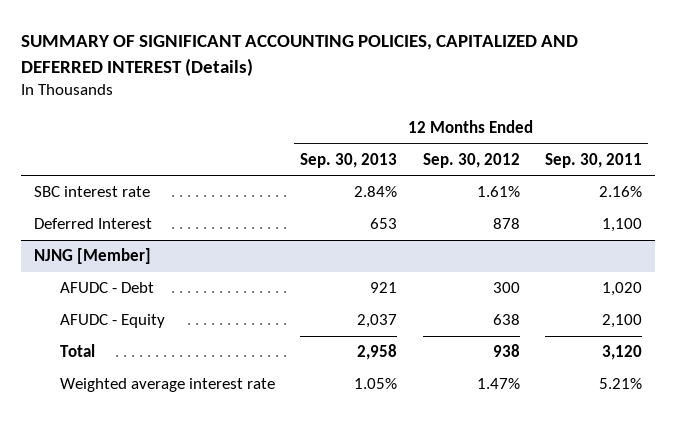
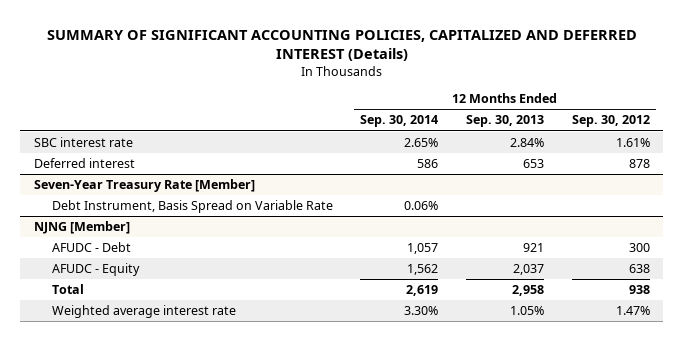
- | 12 Months Ended Sep. 30, 2013 | 12 Months Ended Sep. 30, 2012 | 12 Months Ended Sep. 30, 2011
+ | 12 Months Ended Sep. 30, 2014 | 12 Months Ended Sep. 30, 2013 | 12 Months Ended Sep. 30, 2012
- Deferred Interest | 653 | 878 | 1,100
+ Deferred interest | 586 | 653 | 878
+ Seven-Year Treasury Rate [Member]
+ Debt Instrument, Basis Spread on Variable Rate | 0.06% | |

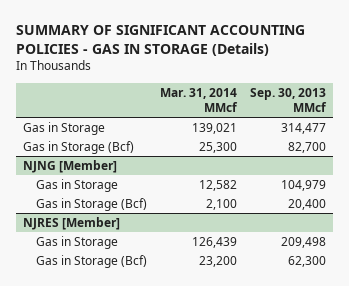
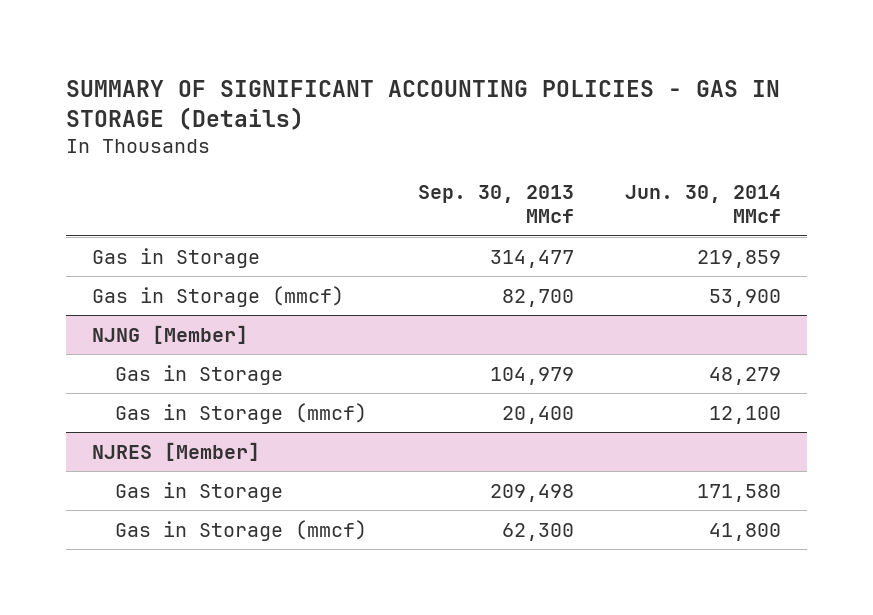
- | Mar. 31, 2014 MMcf | Sep. 30, 2013 MMcf
+ | Sep. 30, 2013 MMcf | Jun. 30, 2014 MMcf
- Gas in Storage (Bcf) | 25,300 | 82,700
+ Gas in Storage (mmcf) | 82,700 | 53,900
@ NJNG [Member]
- Gas in Storage (Bcf) | 2,100 | 20,400
+ Gas in Storage (mmcf) | 20,400 | 12,100
@ NJRES [Member]
- Gas in Storage (Bcf) | 23,200 | 62,300
+ Gas in Storage (mmcf) | 62,300 | 41,800

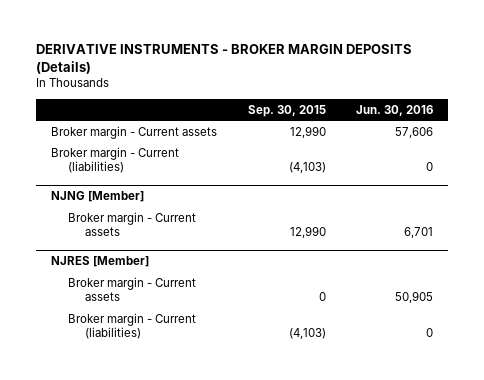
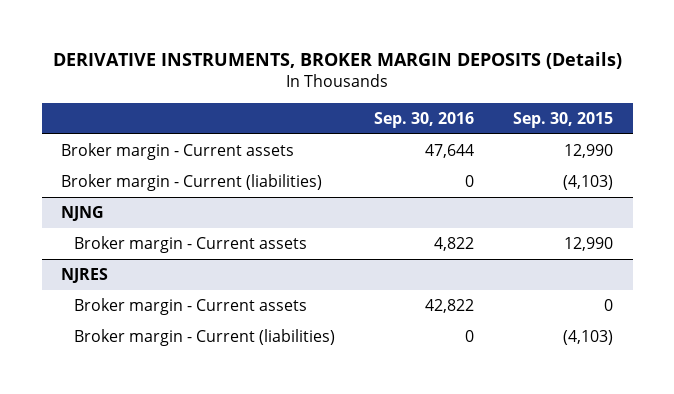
- DERIVATIVE INSTRUMENTS - BROKER MARGIN DEPOSITS (Details)
+ DERIVATIVE INSTRUMENTS, BROKER MARGIN DEPOSITS (Details)
- | Sep. 30, 2015 | Jun. 30, 2016
+ | Sep. 30, 2016 | Sep. 30, 2015
- NJNG [Member]
+ NJNG
- NJRES [Member]
+ NJRES

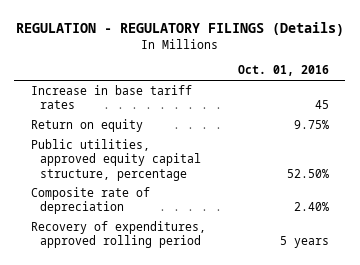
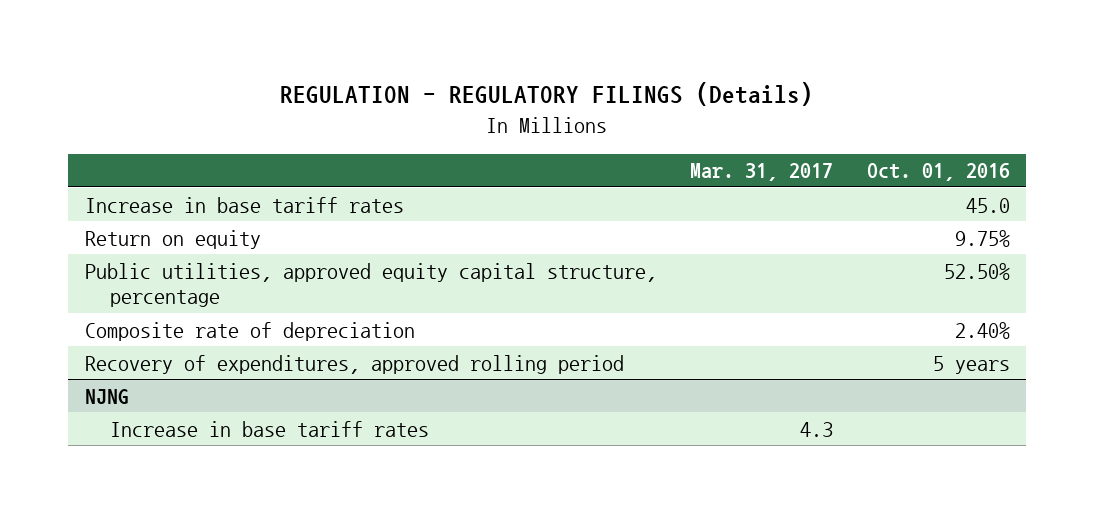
- | Oct. 01, 2016
+ | Mar. 31, 2017 | Oct. 01, 2016
- Increase in base tariff rates | 45
+ Increase in base tariff rates | | 45.0
+ NJNG
+ Increase in base tariff rates | 4.3 |

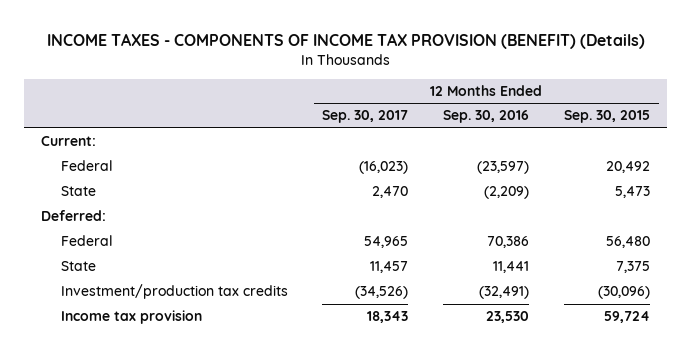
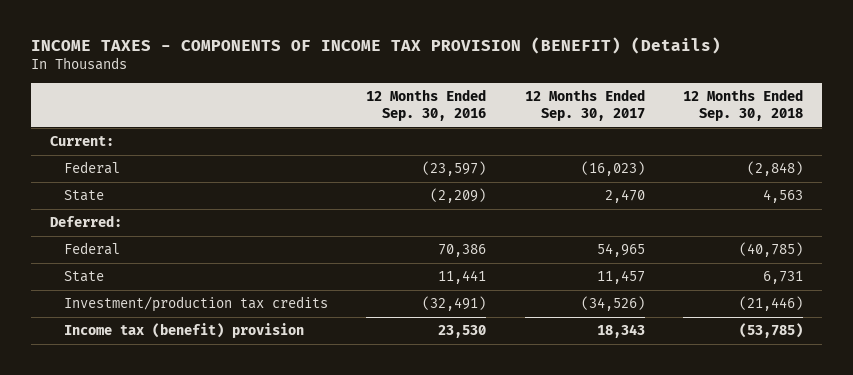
- | 12 Months Ended Sep. 30, 2017 | 12 Months Ended Sep. 30, 2016 | 12 Months Ended Sep. 30, 2015
+ | 12 Months Ended Sep. 30, 2016 | 12 Months Ended Sep. 30, 2017 | 12 Months Ended Sep. 30, 2018
- Income tax provision | 18,343 | 23,530 | 59,724
+ Income tax (benefit) provision | 23,530 | 18,343 | (53,785)

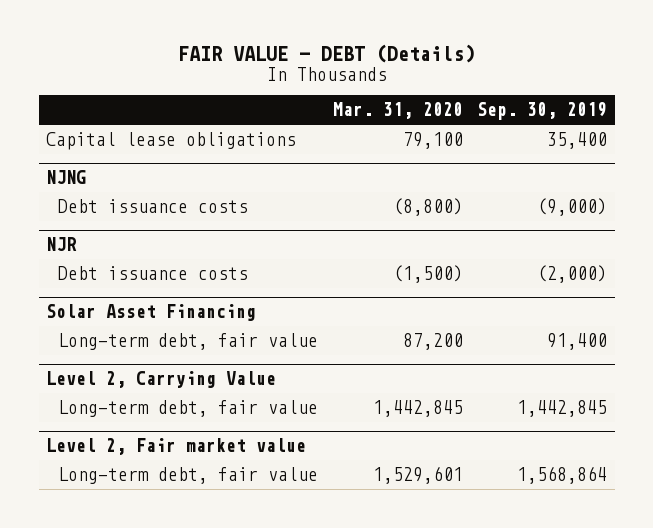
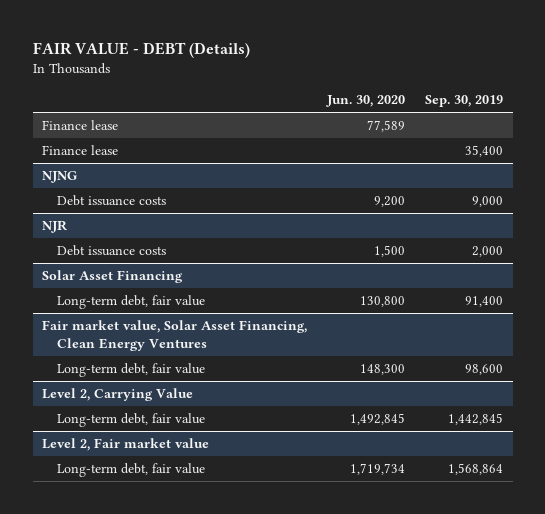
- | Mar. 31, 2020 | Sep. 30, 2019
+ | Jun. 30, 2020 | Sep. 30, 2019
- Capital lease obligations | 79,100 | 35,400
+ Finance lease | 77,589 |
+ Finance lease | | 35,400
@ NJNG
- Debt issuance costs | (8,800) | (9,000)
+ Debt issuance costs | 9,200 | 9,000
@ NJR
- Debt issuance costs | (1,500) | (2,000)
+ Debt issuance costs | 1,500 | 2,000
+ Fair market value, Solar Asset Financing, Clean Energy Ventures
+ Long-term debt, fair value | 148,300 | 98,600

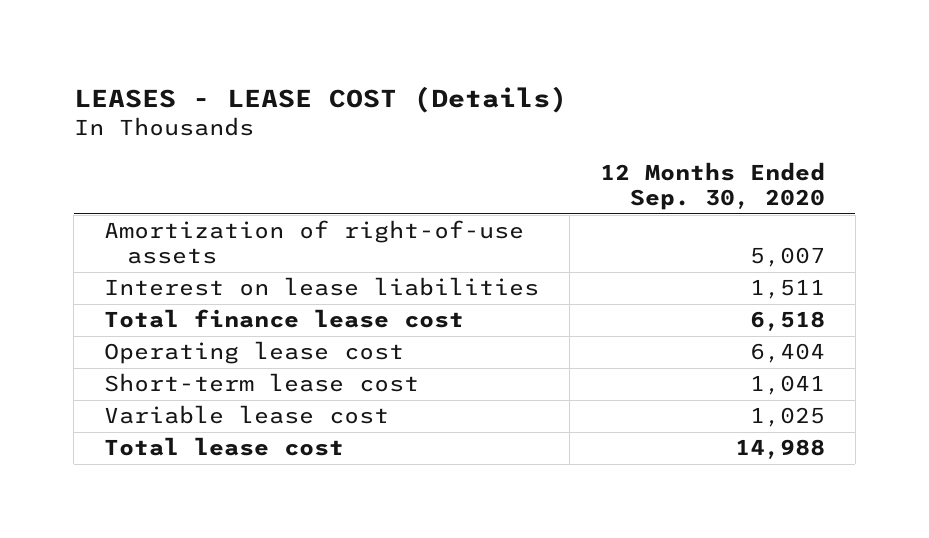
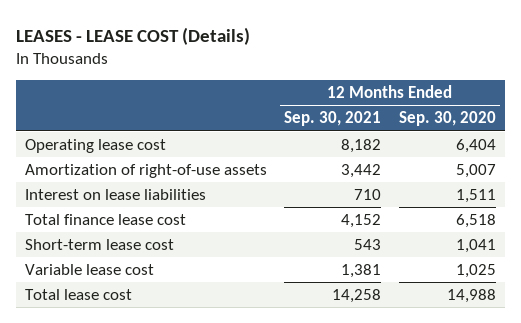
- | 12 Months Ended Sep. 30, 2020
+ | 12 Months Ended Sep. 30, 2021 | 12 Months Ended Sep. 30, 2020
moved up: Operating lease cost | 8,182 | 6,404

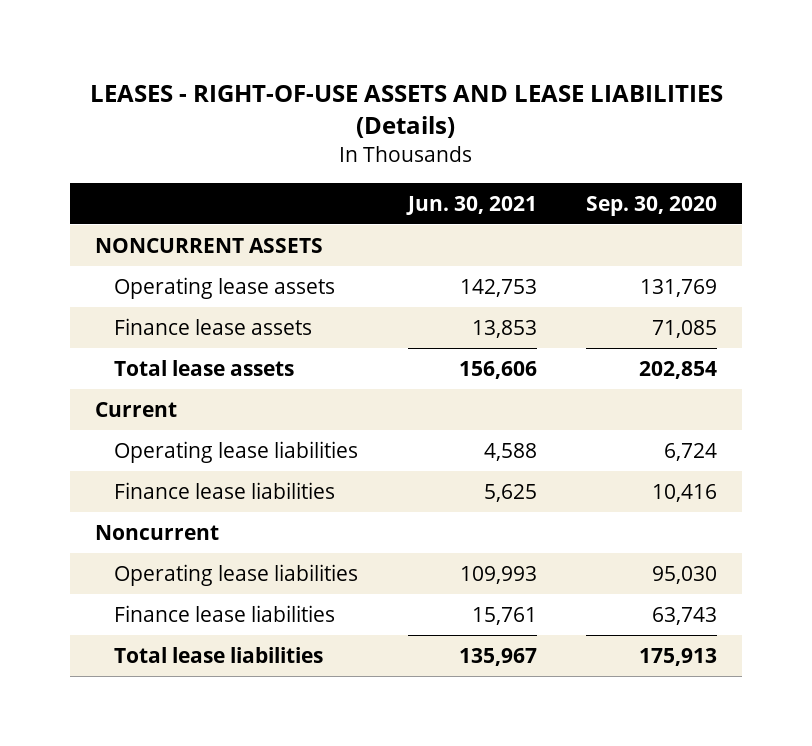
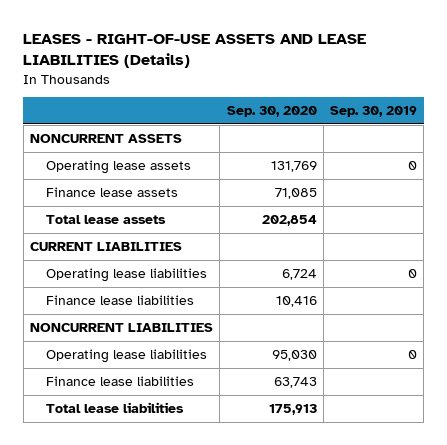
- | Jun. 30, 2021 | Sep. 30, 2020
+ | Sep. 30, 2020 | Sep. 30, 2019
- Current
+ CURRENT LIABILITIES
- Noncurrent
+ NONCURRENT LIABILITIES

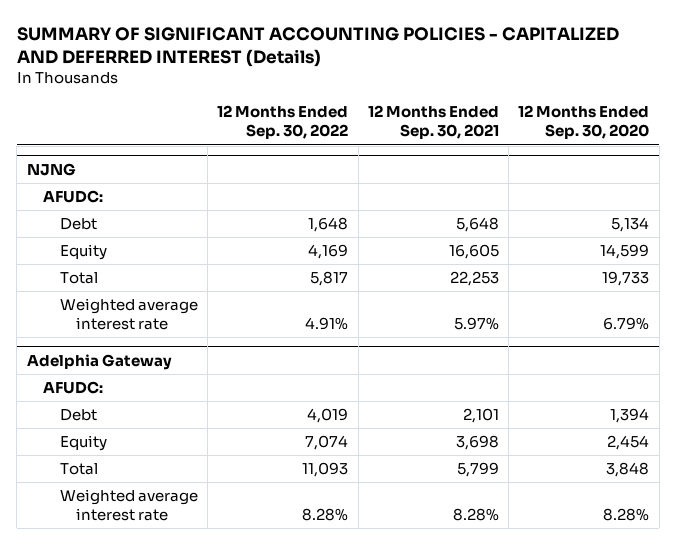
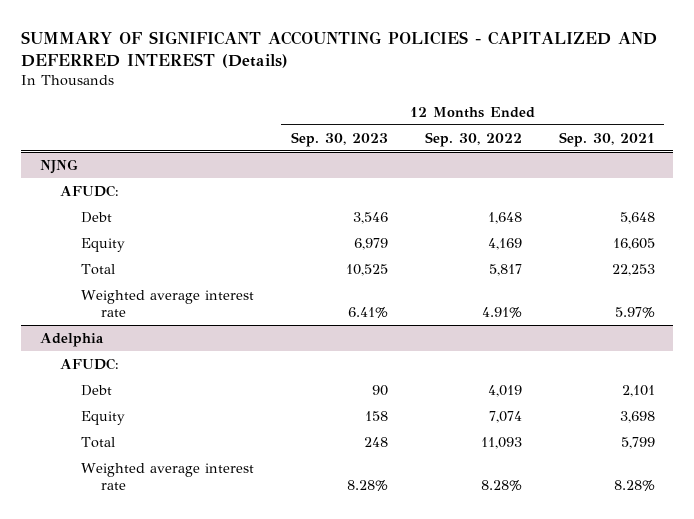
- | 12 Months Ended Sep. 30, 2022 | 12 Months Ended Sep. 30, 2021 | 12 Months Ended Sep. 30, 2020
+ | 12 Months Ended Sep. 30, 2023 | 12 Months Ended Sep. 30, 2022 | 12 Months Ended Sep. 30, 2021
- Adelphia Gateway
+ Adelphia

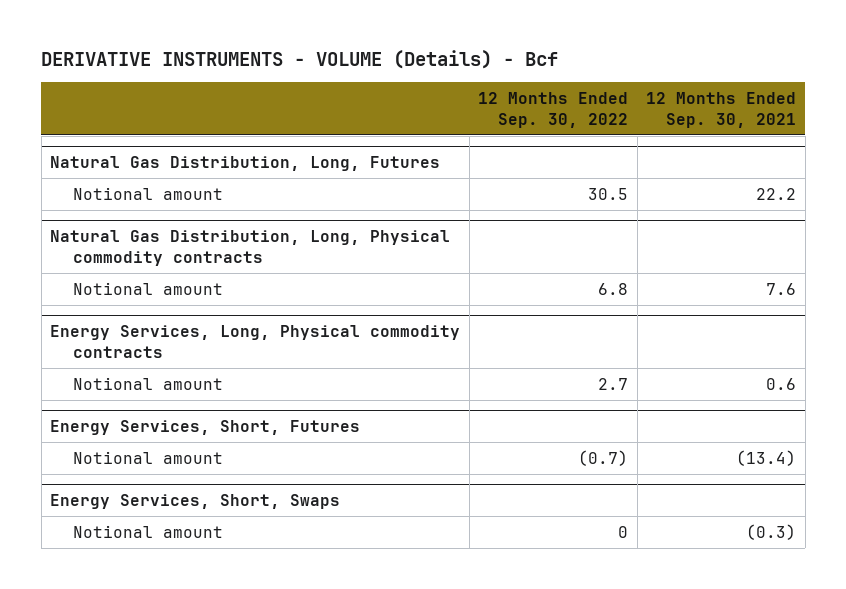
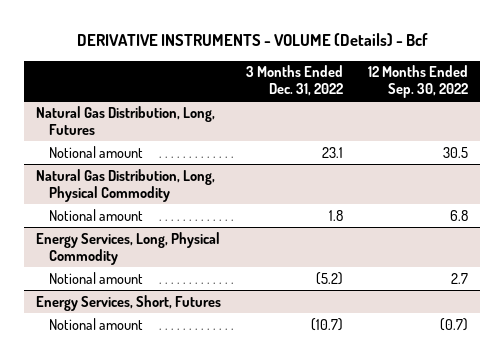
- | 12 Months Ended Sep. 30, 2022 | 12 Months Ended Sep. 30, 2021
+ | 3 Months Ended Dec. 31, 2022 | 12 Months Ended Sep. 30, 2022
- Natural Gas Distribution, Long, Physical commodity contracts
+ Natural Gas Distribution, Long, Physical Commodity
- Energy Services, Long, Physical commodity contracts
+ Energy Services, Long, Physical Commodity
- Energy Services, Short, Swaps
- Notional amount | 0 | (0.3)

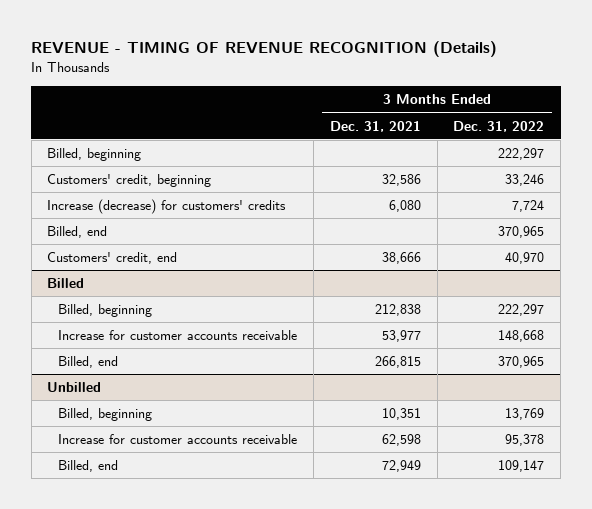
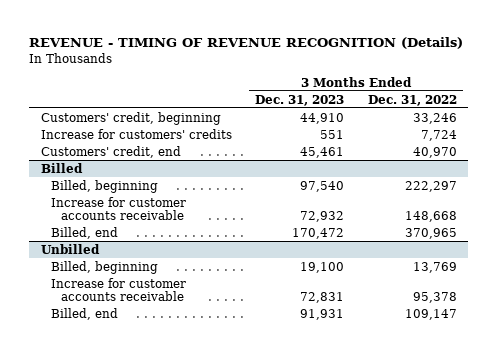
- | 3 Months Ended Dec. 31, 2021 | 3 Months Ended Dec. 31, 2022
+ | 3 Months Ended Dec. 31, 2023 | 3 Months Ended Dec. 31, 2022
- Billed, beginning | | 222,297
- Increase (decrease) for customers' credits | 6,080 | 7,724
- Billed, end | | 370,965
+ Increase for customers' credits | 551 | 7,724

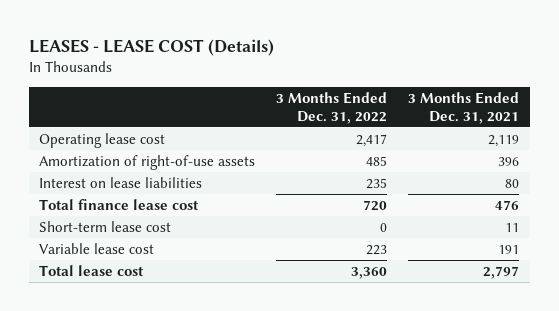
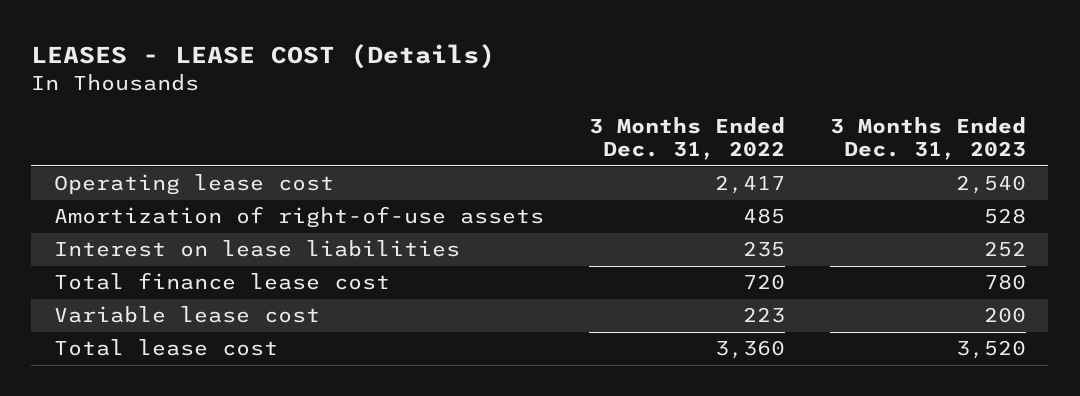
- | 3 Months Ended Dec. 31, 2022 | 3 Months Ended Dec. 31, 2021
+ | 3 Months Ended Dec. 31, 2022 | 3 Months Ended Dec. 31, 2023
- Short-term lease cost | 0 | 11

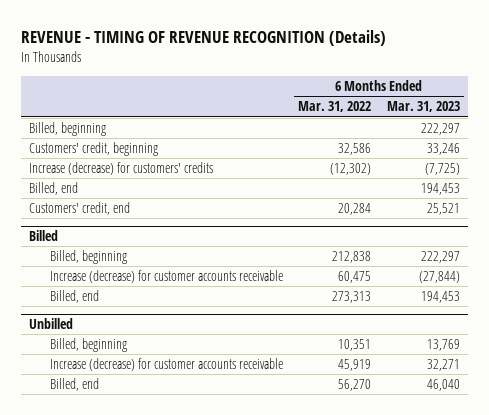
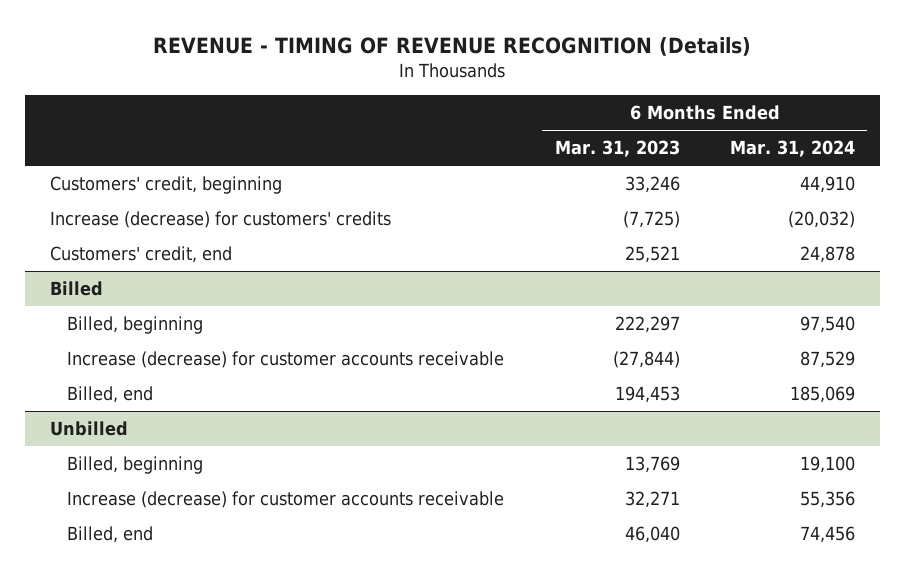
- | 6 Months Ended Mar. 31, 2022 | 6 Months Ended Mar. 31, 2023
+ | 6 Months Ended Mar. 31, 2023 | 6 Months Ended Mar. 31, 2024
- Billed, beginning | | 222,297
- Billed, end | | 194,453

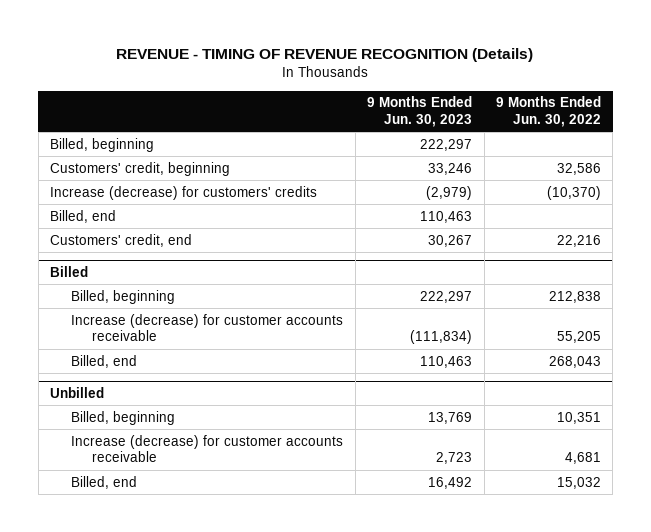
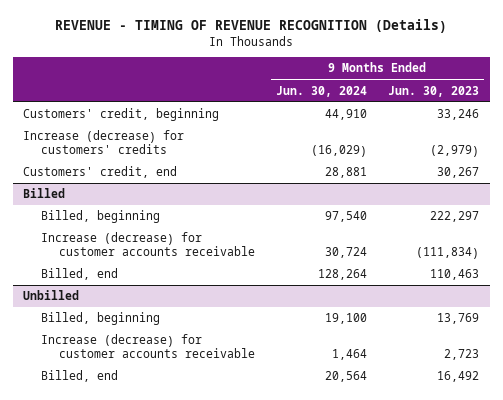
- | 9 Months Ended Jun. 30, 2023 | 9 Months Ended Jun. 30, 2022
+ | 9 Months Ended Jun. 30, 2024 | 9 Months Ended Jun. 30, 2023
- Billed, beginning | 222,297 |
- Billed, end | 110,463 |

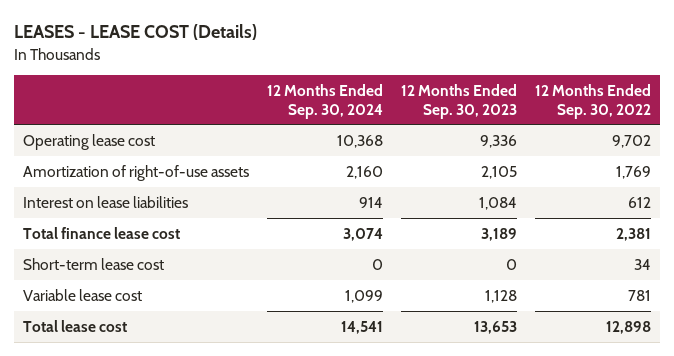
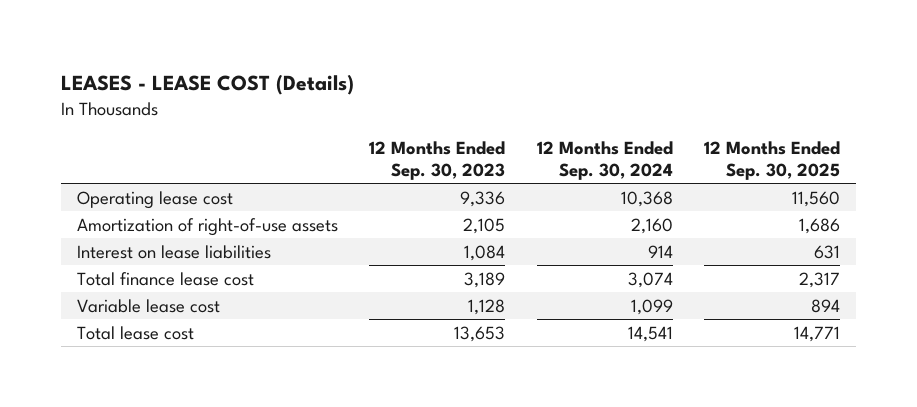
- | 12 Months Ended Sep. 30, 2024 | 12 Months Ended Sep. 30, 2023 | 12 Months Ended Sep. 30, 2022
+ | 12 Months Ended Sep. 30, 2023 | 12 Months Ended Sep. 30, 2024 | 12 Months Ended Sep. 30, 2025
- Short-term lease cost | 0 | 0 | 34

